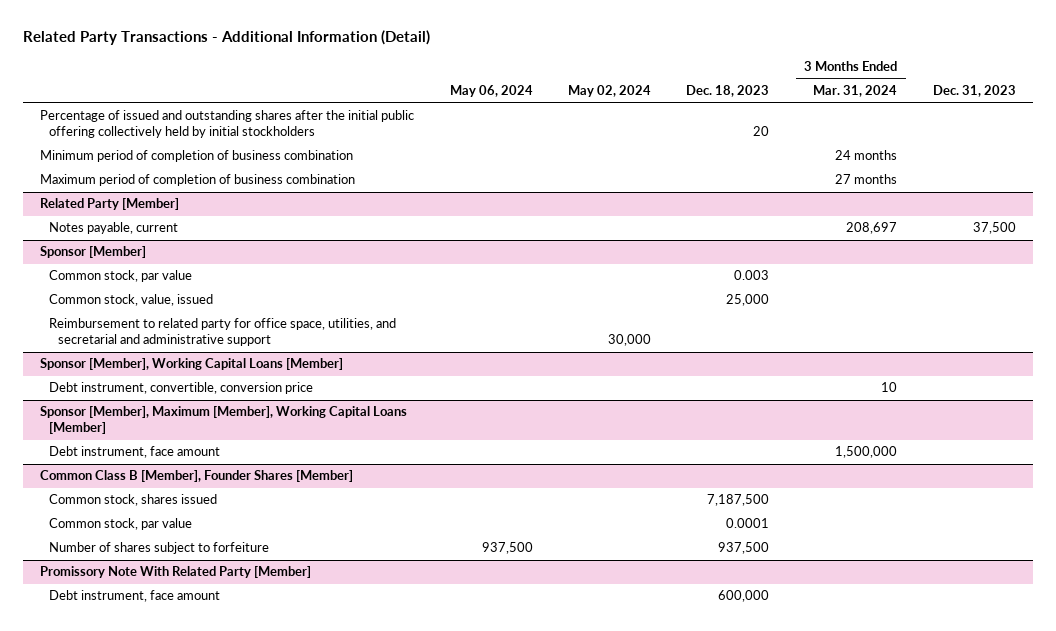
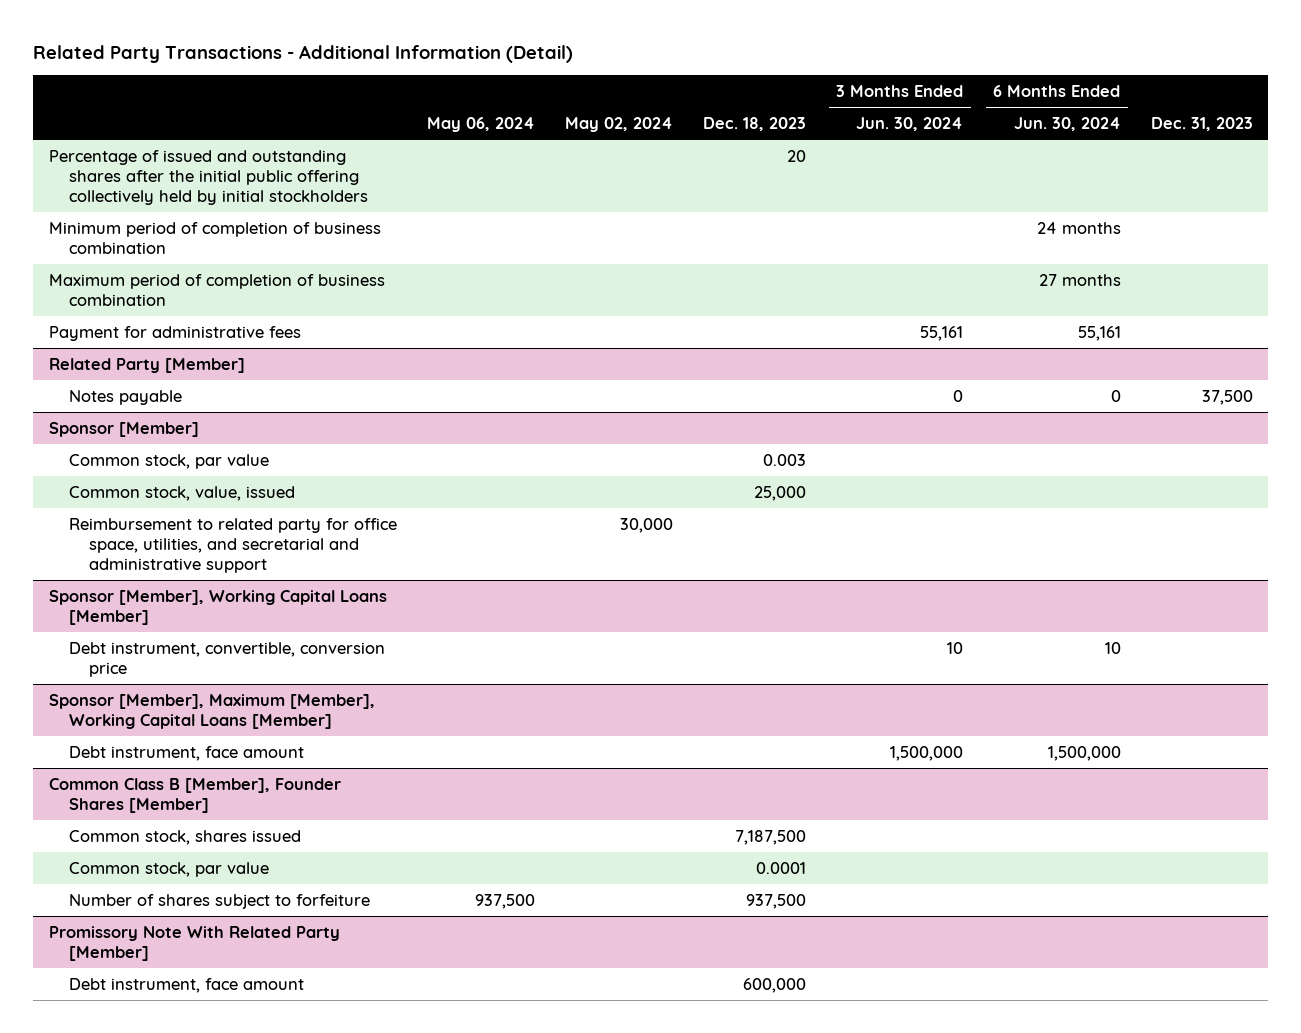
- | May 06, 2024 | May 02, 2024 | Dec. 18, 2023 | 3 Months Ended Mar. 31, 2024 | Dec. 31, 2023
+ | May 06, 2024 | May 02, 2024 | Dec. 18, 2023 | 3 Months Ended Jun. 30, 2024 | 6 Months Ended Jun. 30, 2024 | Dec. 31, 2023
+ Payment for administrative fees | | | | 55,161 | 55,161 |
@ Related Party [Member]
- Notes payable, current | | | | 208,697 | 37,500
+ Notes payable | | | | 0 | 0 | 37,500

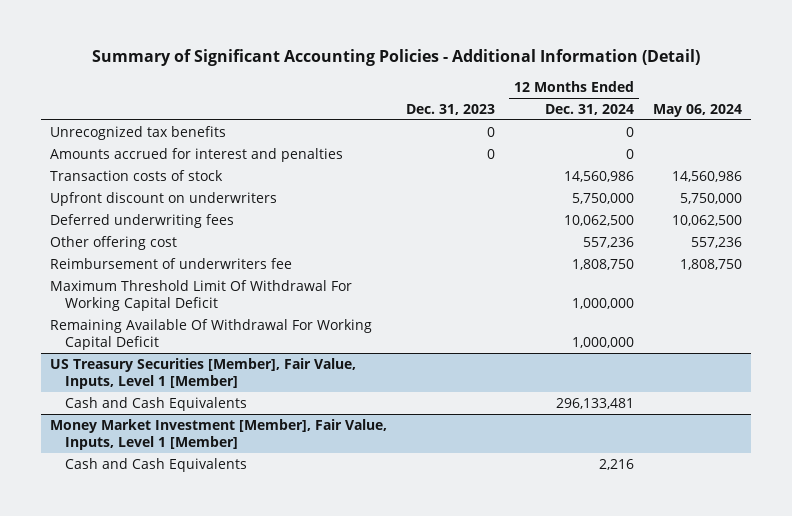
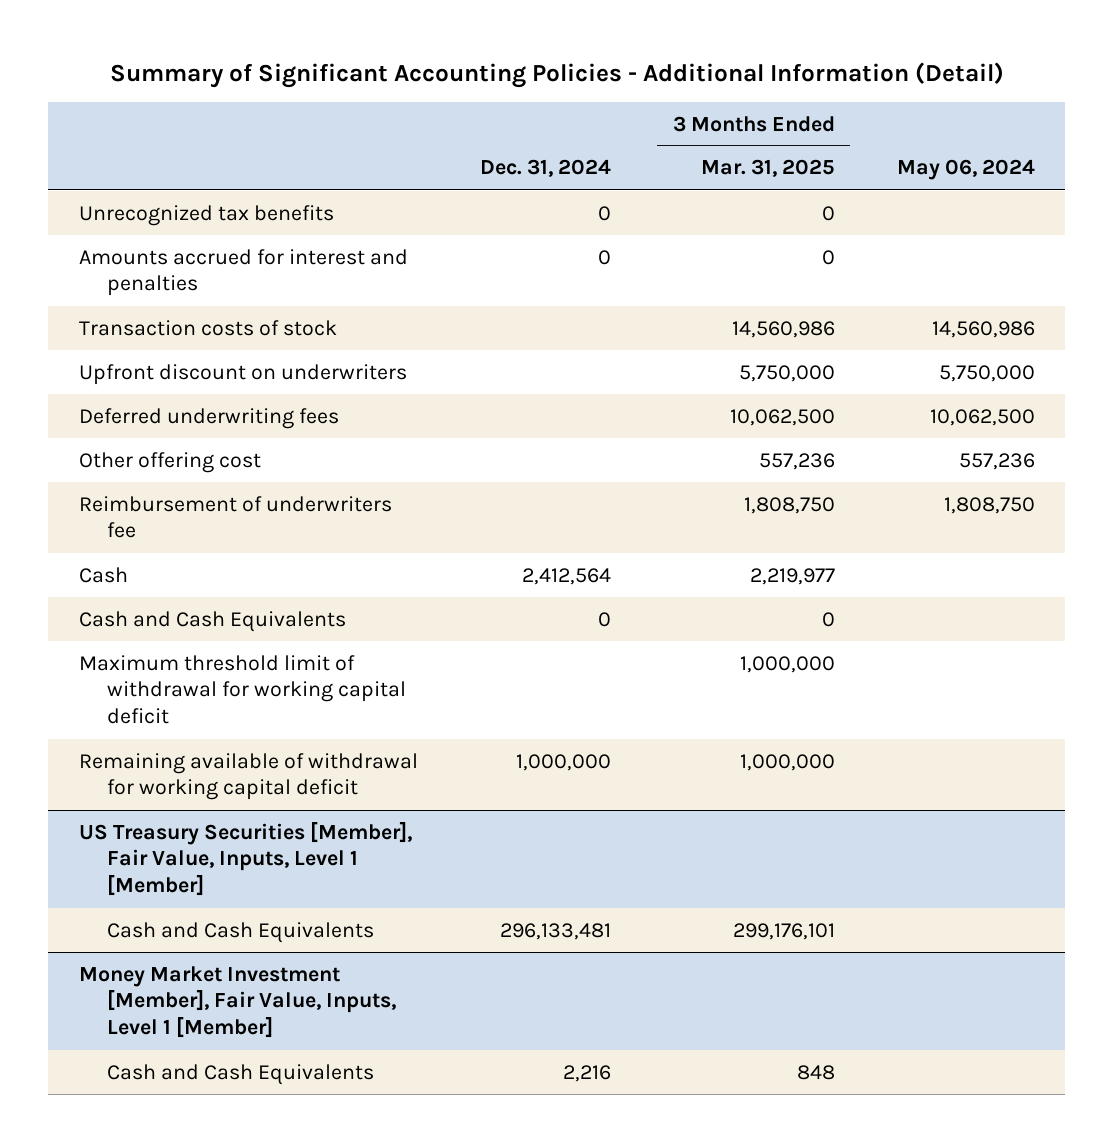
- | Dec. 31, 2023 | 12 Months Ended Dec. 31, 2024 | May 06, 2024
+ | Dec. 31, 2024 | 3 Months Ended Mar. 31, 2025 | May 06, 2024
- Maximum Threshold Limit Of Withdrawal For Working Capital Deficit | | 1,000,000 |
- Remaining Available Of Withdrawal For Working Capital Deficit | | 1,000,000 |
+ Cash | 2,412,564 | 2,219,977 |
+ Cash and Cash Equivalents | 0 | 0 |
+ Maximum threshold limit of withdrawal for working capital deficit | | 1,000,000 |
+ Remaining available of withdrawal for working capital deficit | 1,000,000 | 1,000,000 |

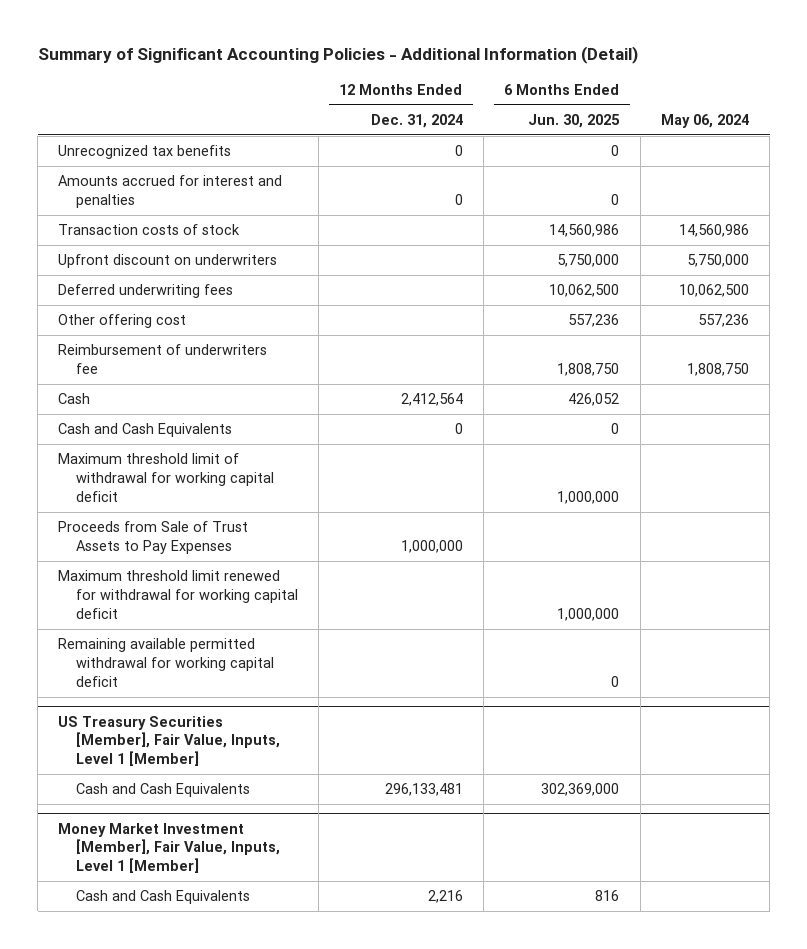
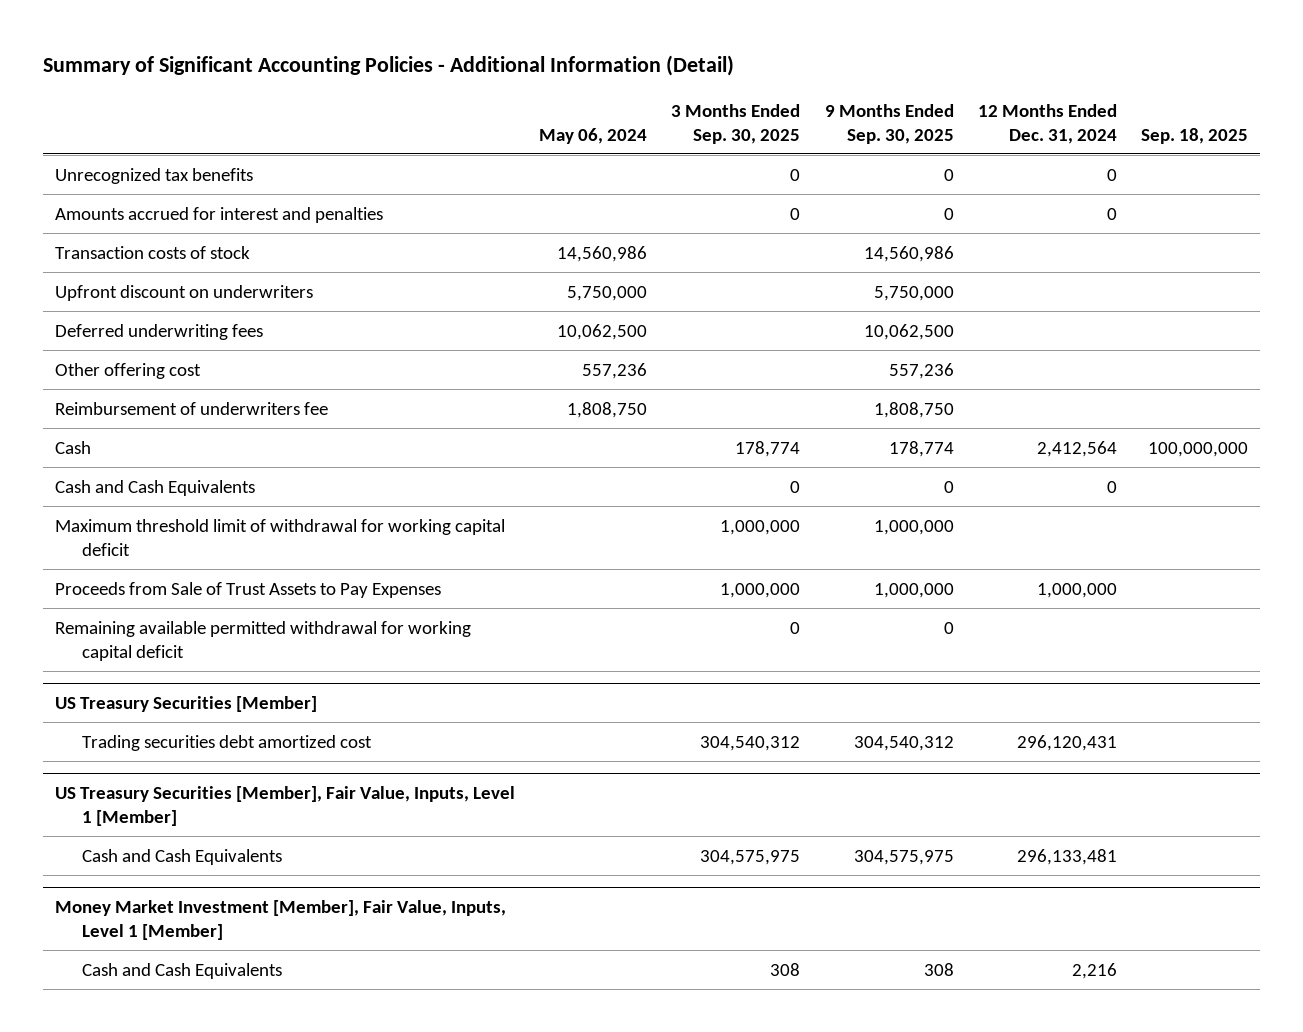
- | 12 Months Ended Dec. 31, 2024 | 6 Months Ended Jun. 30, 2025 | May 06, 2024
+ | May 06, 2024 | 3 Months Ended Sep. 30, 2025 | 9 Months Ended Sep. 30, 2025 | 12 Months Ended Dec. 31, 2024 | Sep. 18, 2025
- Maximum threshold limit renewed for withdrawal for working capital deficit | | 1,000,000 |
+ US Treasury Securities [Member]
+ Trading securities debt amortized cost | | 304,540,312 | 304,540,312 | 296,120,431 |

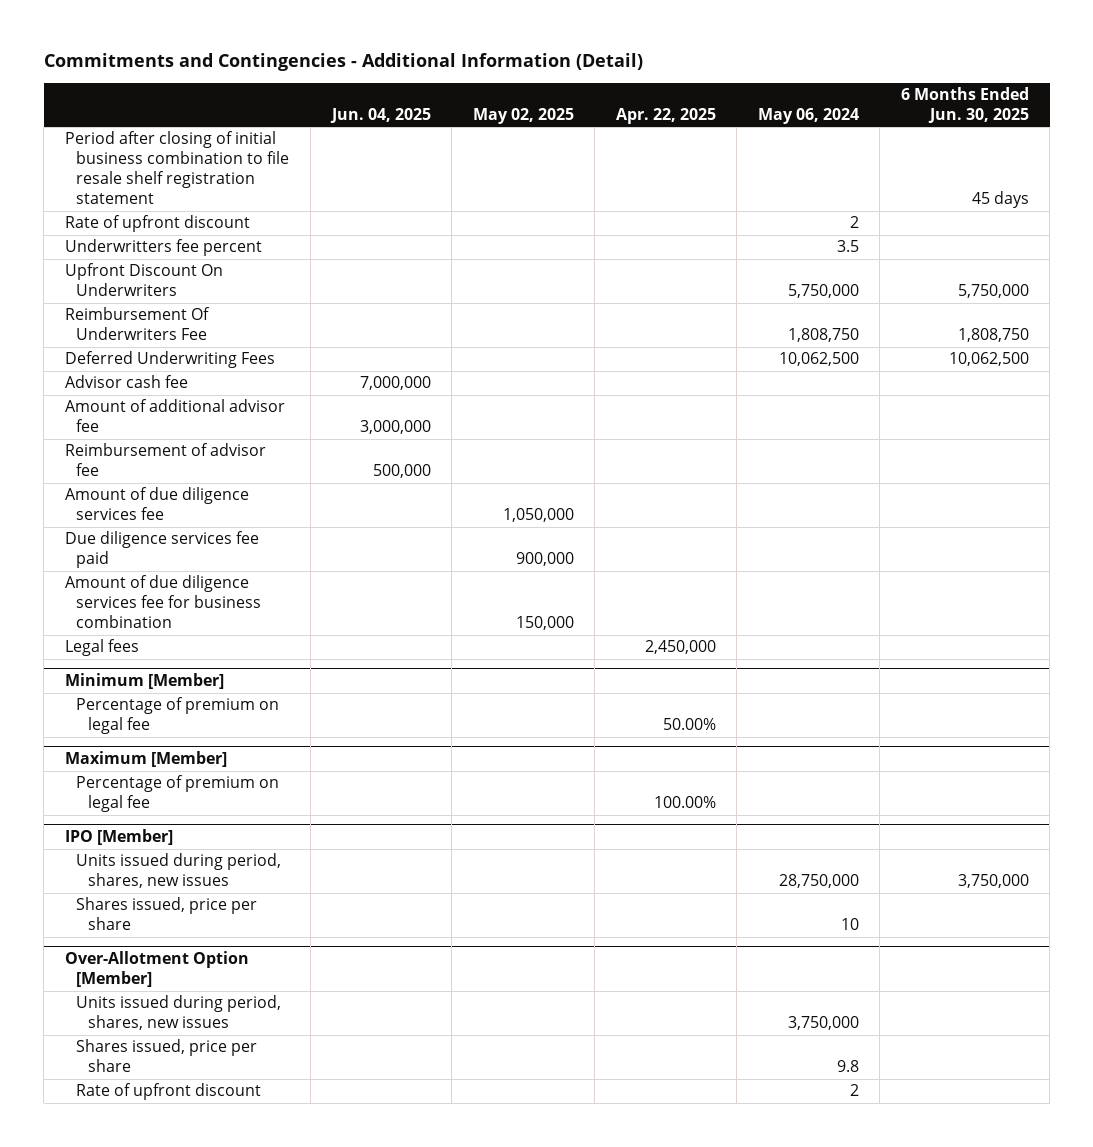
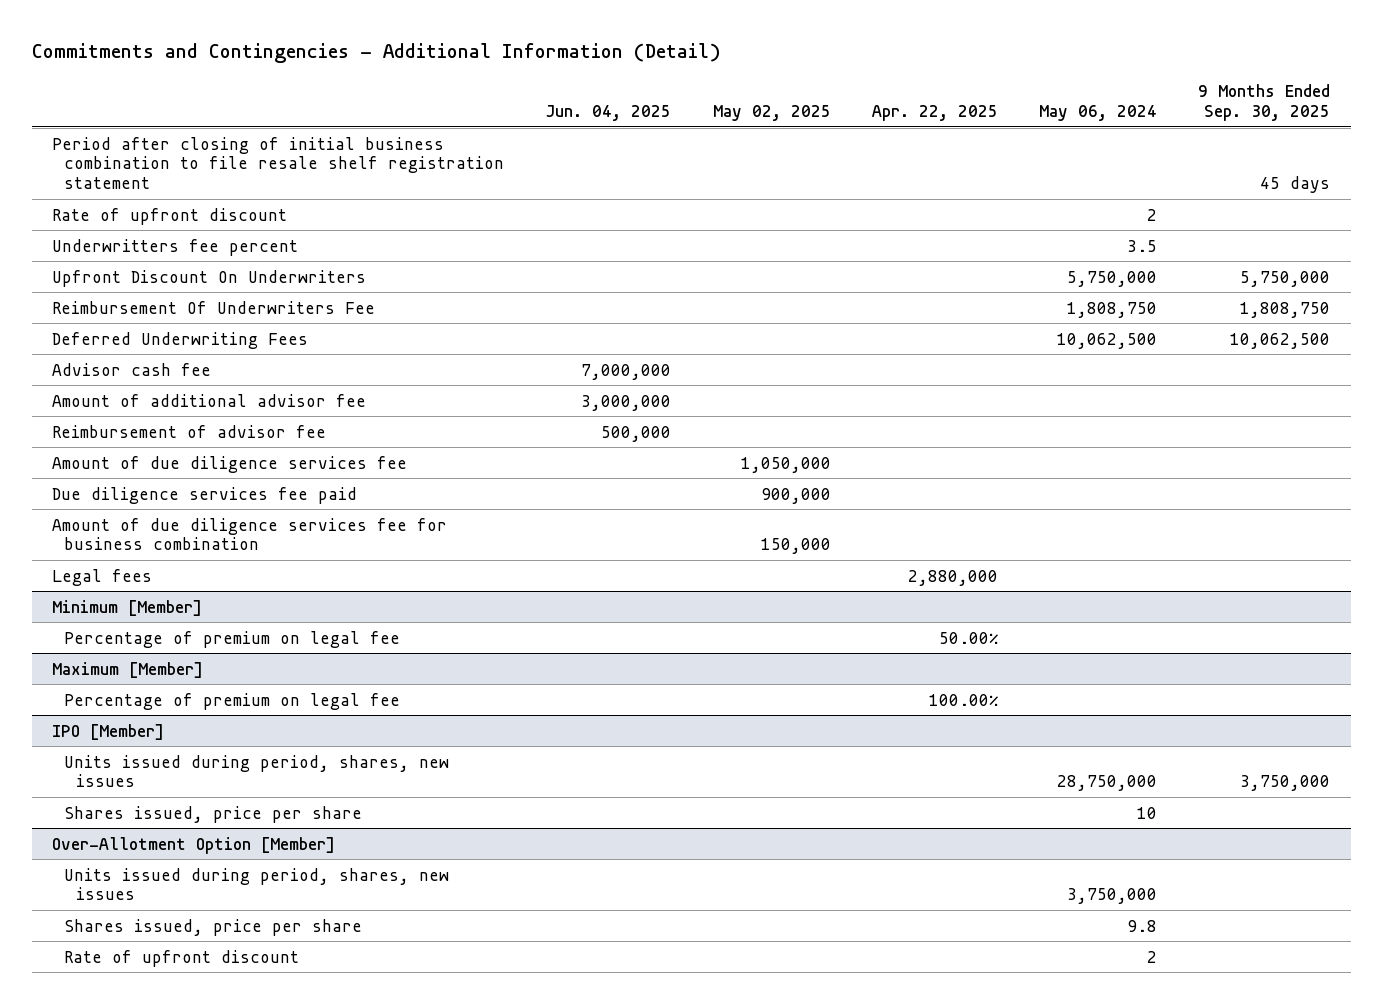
- | Jun. 04, 2025 | May 02, 2025 | Apr. 22, 2025 | May 06, 2024 | 6 Months Ended Jun. 30, 2025
+ | Jun. 04, 2025 | May 02, 2025 | Apr. 22, 2025 | May 06, 2024 | 9 Months Ended Sep. 30, 2025
- Legal fees | | | 2,450,000 | |
+ Legal fees | | | 2,880,000 | |

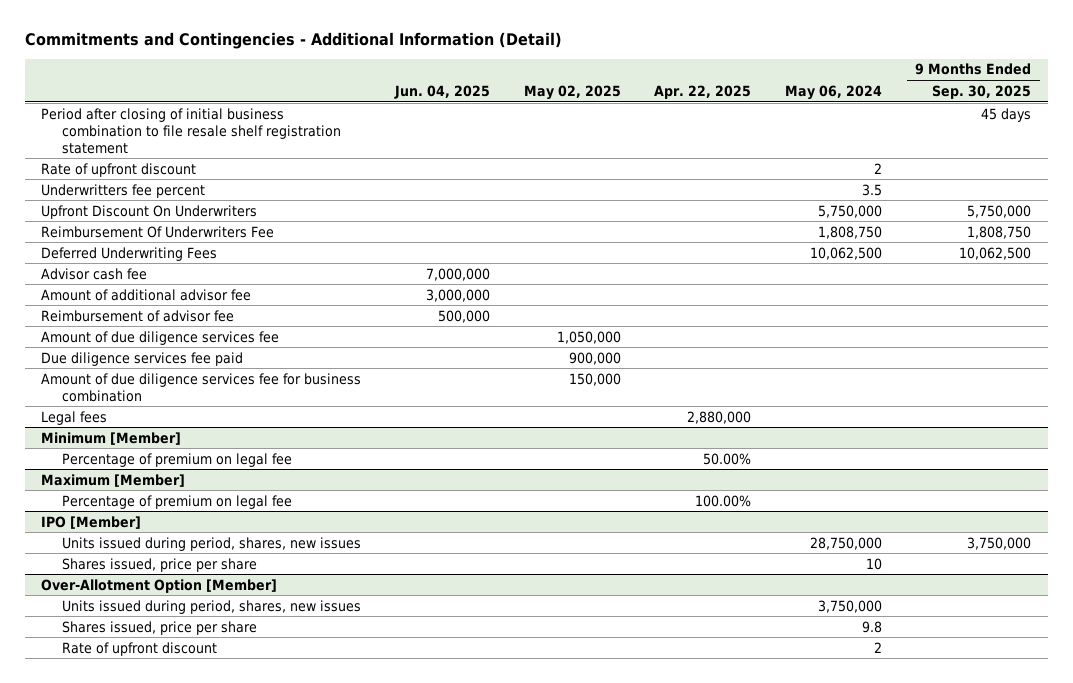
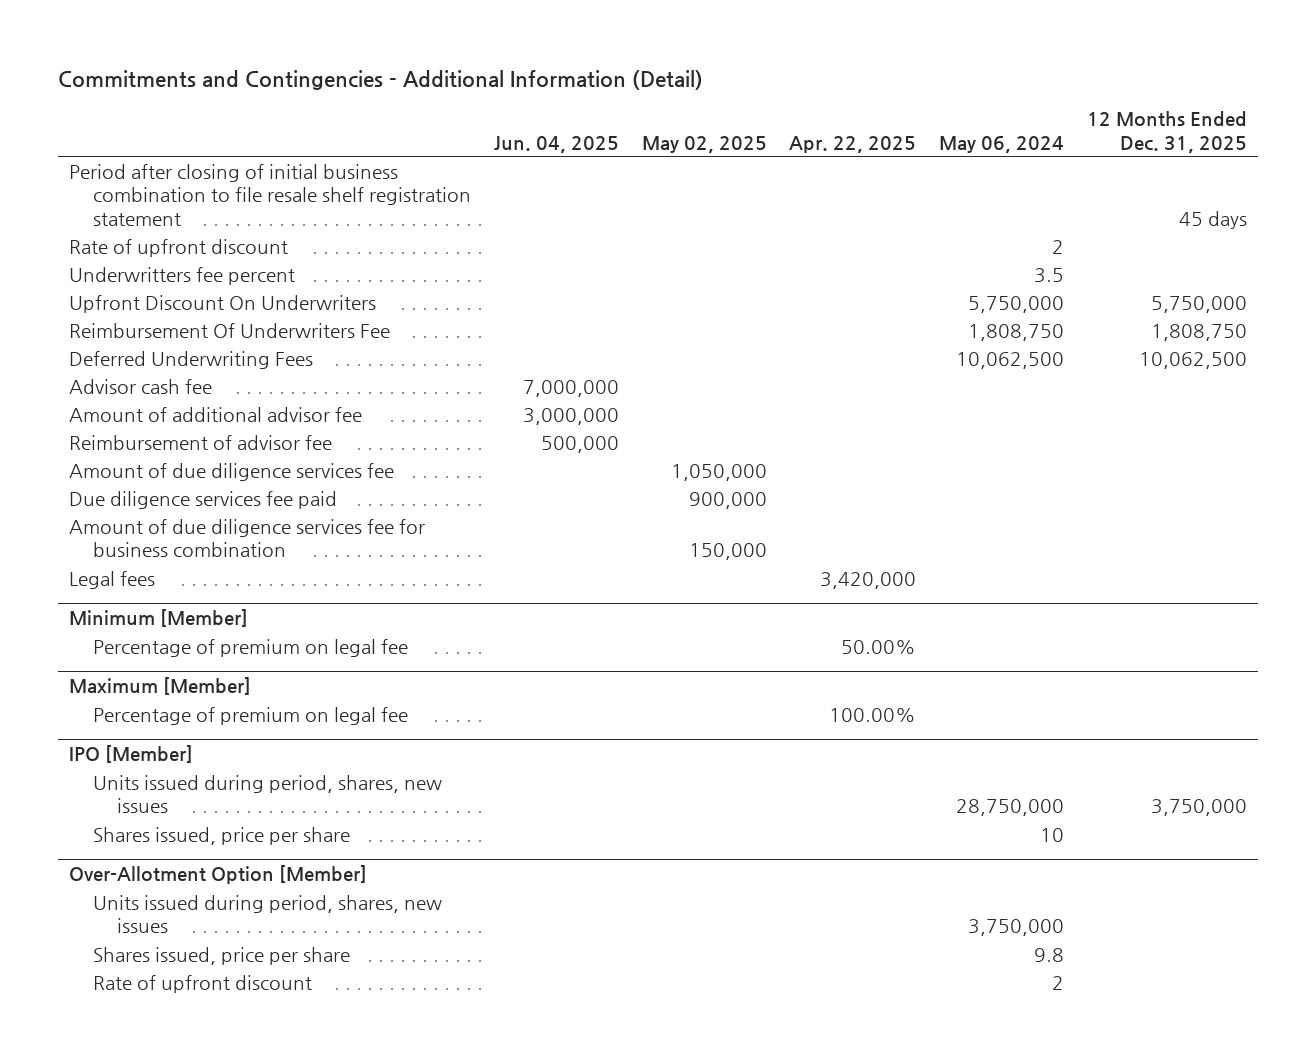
- | Jun. 04, 2025 | May 02, 2025 | Apr. 22, 2025 | May 06, 2024 | 9 Months Ended Sep. 30, 2025
+ | Jun. 04, 2025 | May 02, 2025 | Apr. 22, 2025 | May 06, 2024 | 12 Months Ended Dec. 31, 2025
- Legal fees | | | 2,880,000 | |
+ Legal fees | | | 3,420,000 | |

